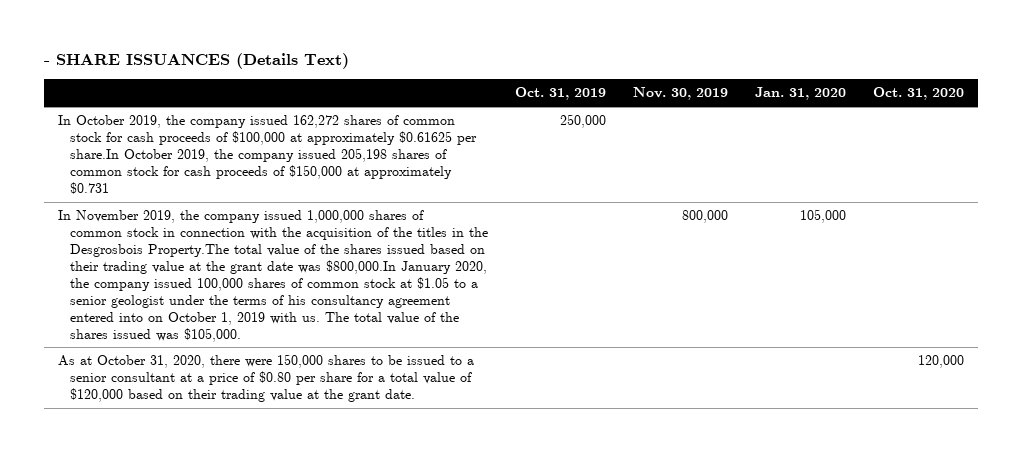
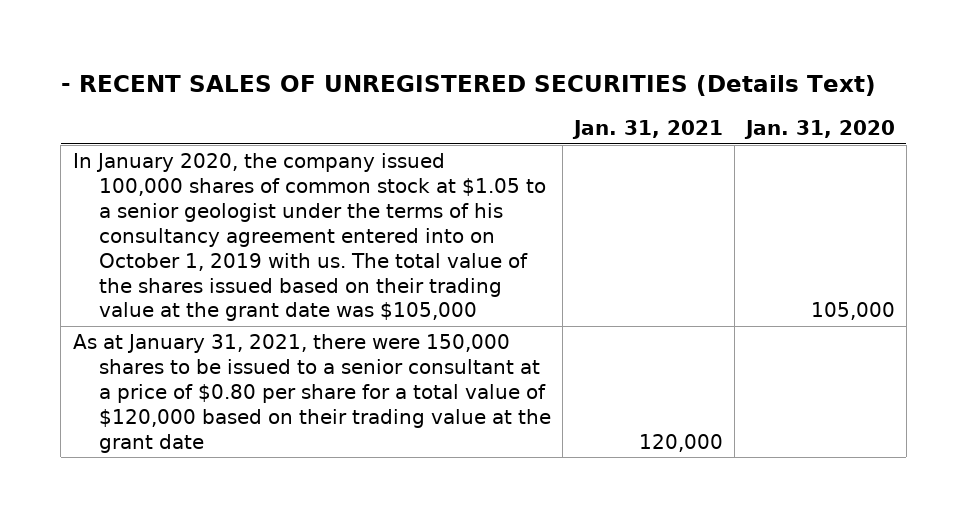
- - SHARE ISSUANCES (Details Text)
+ - RECENT SALES OF UNREGISTERED SECURITIES (Details Text)
- | Oct. 31, 2019 | Nov. 30, 2019 | Jan. 31, 2020 | Oct. 31, 2020
+ | Jan. 31, 2021 | Jan. 31, 2020
- In October 2019, the company issued 162,272 shares of common stock for cash proceeds of $100,000 at approximately $0.61625 per share.In October 2019, the company issued 205,198 shares of common stock for cash proceeds of $150,000 at approximately $0.731 | 250,000 | | |
- In November 2019, the company issued 1,000,000 shares of common stock in connection with the acquisition of the titles in the Desgrosbois Property.The total value of the shares issued based on their trading value at the grant date was $800,000.In January 2020, the company issued 100,000 shares of common stock at $1.05 to a senior geologist under the terms of his consultancy agreement entered into on October 1, 2019 with us. The total value of the shares issued was $105,000. | | 800,000 | 105,000 |
- As at October 31, 2020, there were 150,000 shares to be issued to a senior consultant at a price of $0.80 per share for a total value of $120,000 based on their trading value at the grant date. | | | | 120,000
+ In January 2020, the company issued 100,000 shares of common stock at $1.05 to a senior geologist under the terms of his consultancy agreement entered into on October 1, 2019 with us. The total value of the shares issued based on their trading value at the grant date was $105,000 | | 105,000
+ As at January 31, 2021, there were 150,000 shares to be issued to a senior consultant at a price of $0.80 per share for a total value of $120,000 based on their trading value at the grant date | 120,000 |

